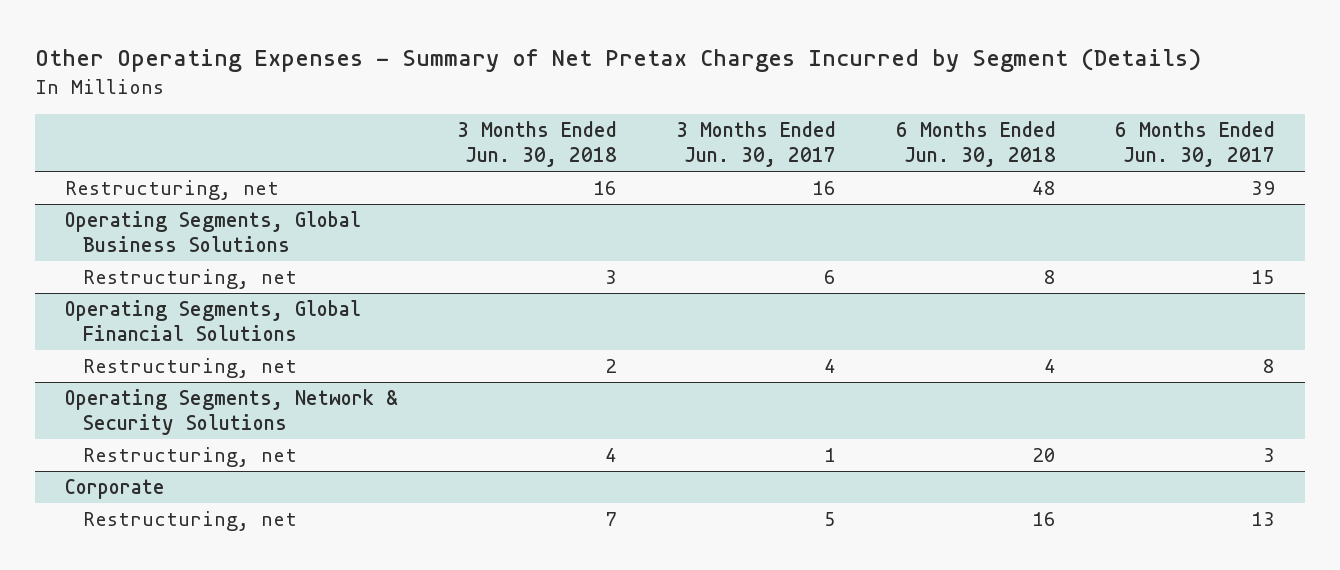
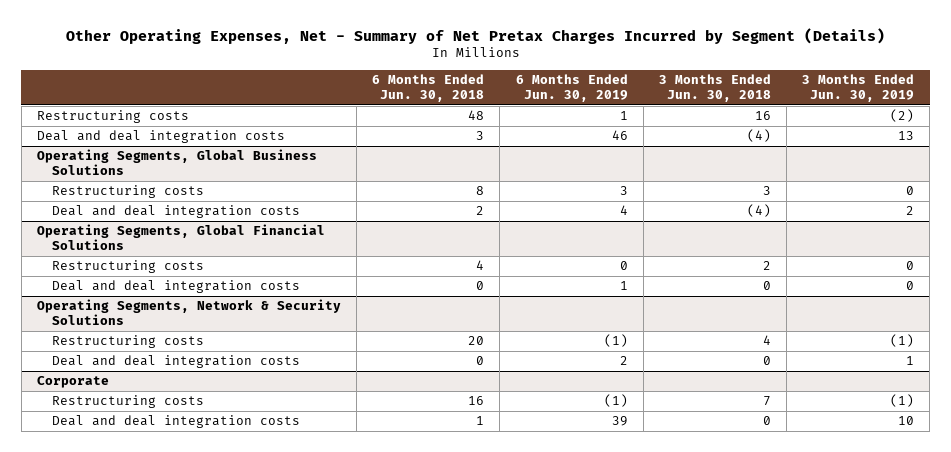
- Other Operating Expenses - Summary of Net Pretax Charges Incurred by Segment (Details)
+ Other Operating Expenses, Net - Summary of Net Pretax Charges Incurred by Segment (Details)
- | 3 Months Ended Jun. 30, 2018 | 3 Months Ended Jun. 30, 2017 | 6 Months Ended Jun. 30, 2018 | 6 Months Ended Jun. 30, 2017
+ | 6 Months Ended Jun. 30, 2018 | 6 Months Ended Jun. 30, 2019 | 3 Months Ended Jun. 30, 2018 | 3 Months Ended Jun. 30, 2019
- Restructuring, net | 16 | 16 | 48 | 39
+ Restructuring costs | 48 | 1 | 16 | (2)
+ Deal and deal integration costs | 3 | 46 | (4) | 13
@ Operating Segments, Global Business Solutions
- Restructuring, net | 3 | 6 | 8 | 15
+ Restructuring costs | 8 | 3 | 3 | 0
+ Deal and deal integration costs | 2 | 4 | (4) | 2
@ Operating Segments, Global Financial Solutions
- Restructuring, net | 2 | 4 | 4 | 8
+ Restructuring costs | 4 | 0 | 2 | 0
+ Deal and deal integration costs | 0 | 1 | 0 | 0
@ Operating Segments, Network & Security Solutions
- Restructuring, net | 4 | 1 | 20 | 3
+ Restructuring costs | 20 | (1) | 4 | (1)
+ Deal and deal integration costs | 0 | 2 | 0 | 1
@ Corporate
- Restructuring, net | 7 | 5 | 16 | 13
+ Restructuring costs | 16 | (1) | 7 | (1)
+ Deal and deal integration costs | 1 | 39 | 0 | 10

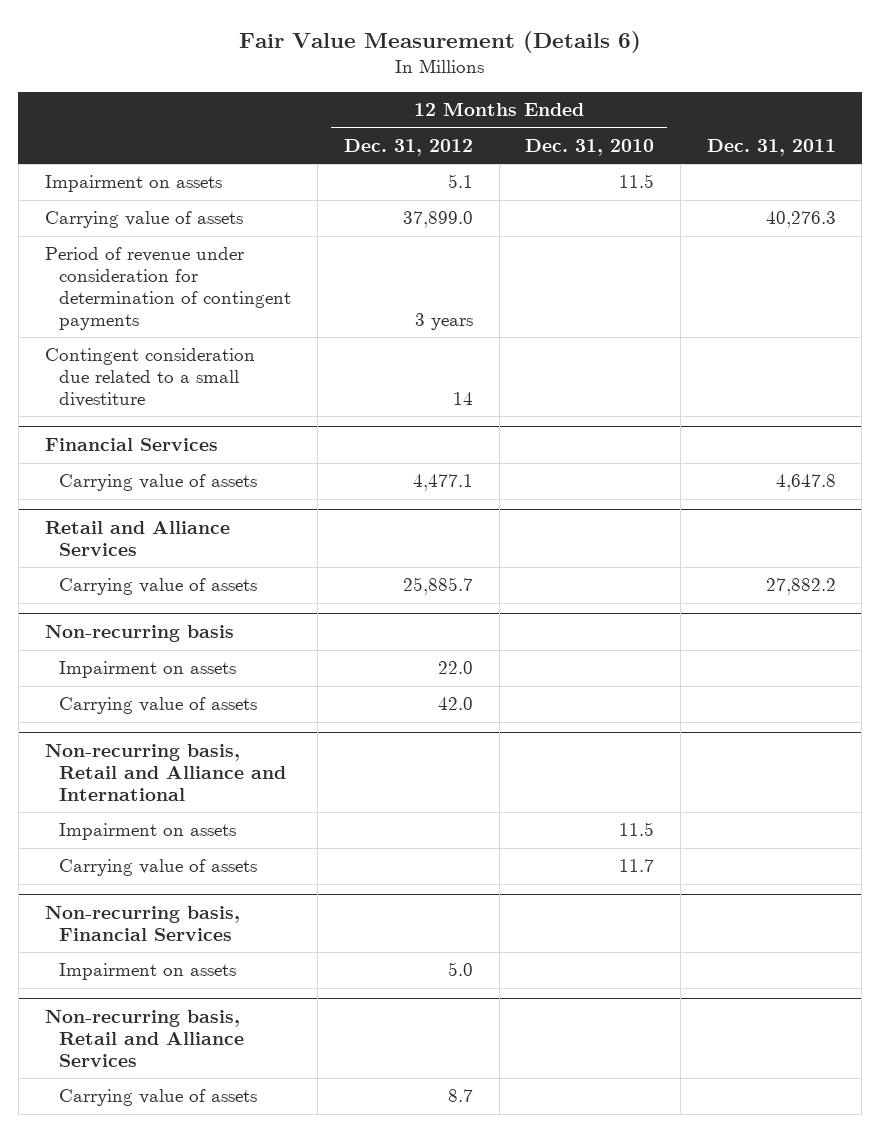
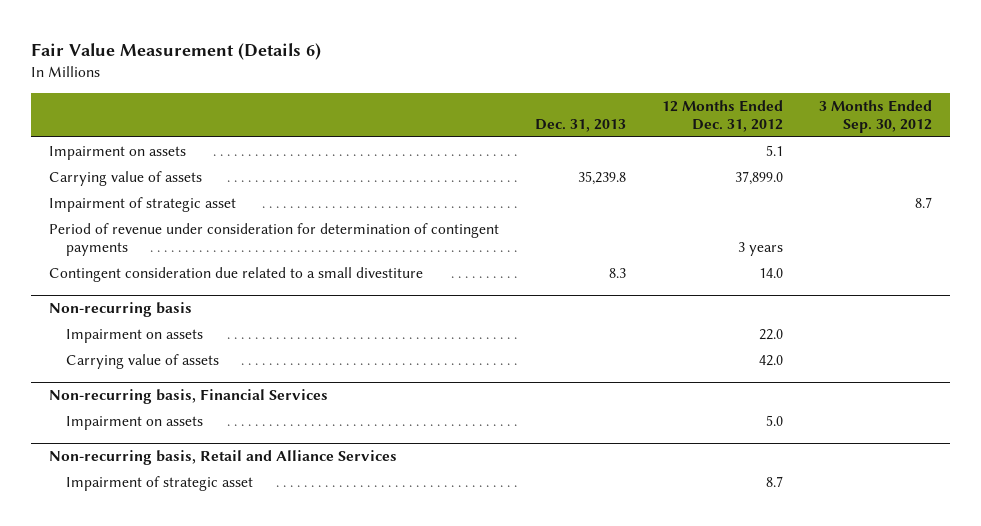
- | 12 Months Ended Dec. 31, 2012 | 12 Months Ended Dec. 31, 2010 | Dec. 31, 2011
+ | Dec. 31, 2013 | 12 Months Ended Dec. 31, 2012 | 3 Months Ended Sep. 30, 2012
+ Impairment of strategic asset | | | 8.7
- Contingent consideration due related to a small divestiture | 14 | |
- Financial Services
- Carrying value of assets | 4,477.1 | | 4,647.8
- Retail and Alliance Services
- Carrying value of assets | 25,885.7 | | 27,882.2
+ Contingent consideration due related to a small divestiture | 8.3 | 14.0 |
- Non-recurring basis, Retail and Alliance and International
- Impairment on assets | | 11.5 |
- Carrying value of assets | | 11.7 |
@ Non-recurring basis, Retail and Alliance Services
- Carrying value of assets | 8.7 | |
+ Impairment of strategic asset | | 8.7 |

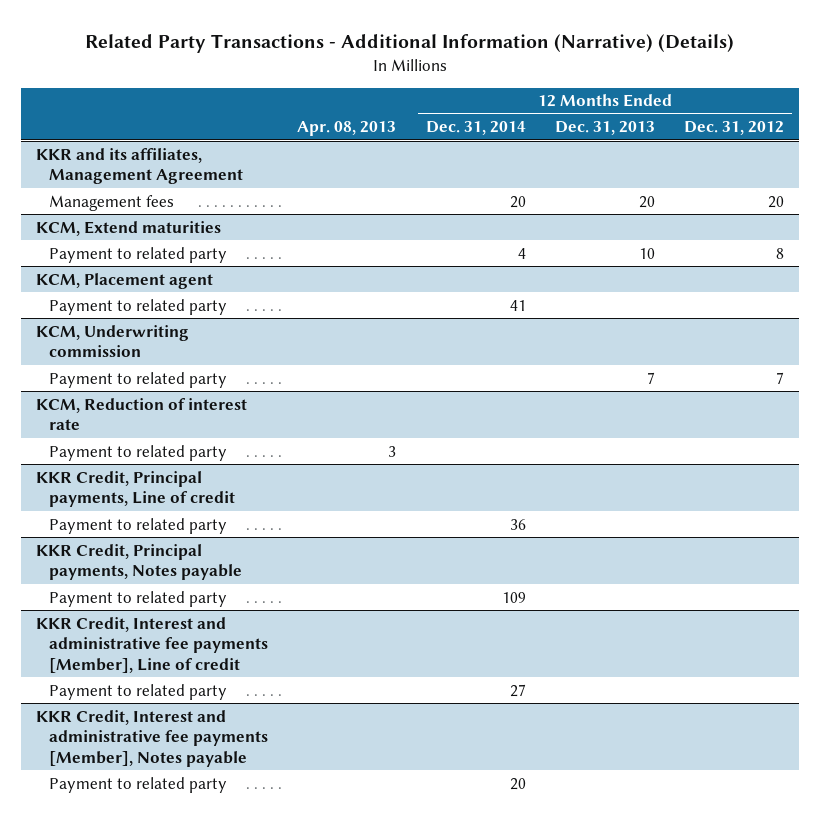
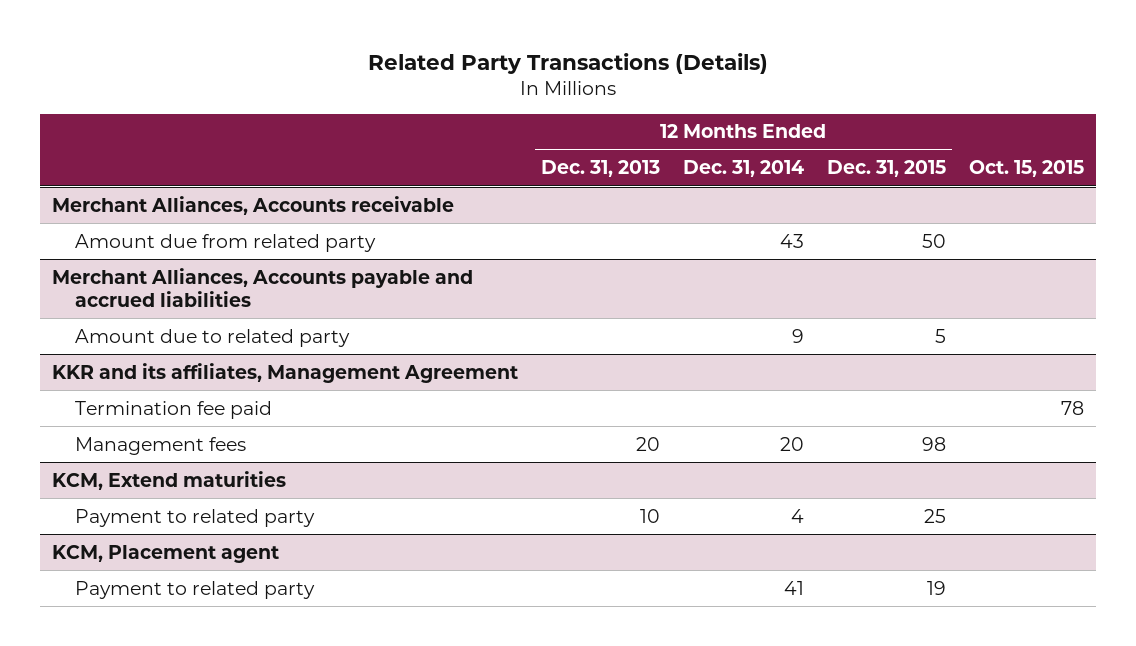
- Related Party Transactions - Additional Information (Narrative) (Details)
+ Related Party Transactions (Details)
- | Apr. 08, 2013 | 12 Months Ended Dec. 31, 2014 | 12 Months Ended Dec. 31, 2013 | 12 Months Ended Dec. 31, 2012
+ | 12 Months Ended Dec. 31, 2013 | 12 Months Ended Dec. 31, 2014 | 12 Months Ended Dec. 31, 2015 | Oct. 15, 2015
+ Merchant Alliances, Accounts receivable
+ Amount due from related party | | 43 | 50 |
+ Merchant Alliances, Accounts payable and accrued liabilities
+ Amount due to related party | | 9 | 5 |
@ KKR and its affiliates, Management Agreement
+ Termination fee paid | | | | 78
- KCM, Underwriting commission
- Payment to related party | | | 7 | 7
- KCM, Reduction of interest rate
- Payment to related party | 3 | | |
- KKR Credit, Principal payments, Line of credit
- Payment to related party | | 36 | |
- KKR Credit, Principal payments, Notes payable
- Payment to related party | | 109 | |
- KKR Credit, Interest and administrative fee payments [Member], Line of credit
- Payment to related party | | 27 | |
- KKR Credit, Interest and administrative fee payments [Member], Notes payable
- Payment to related party | | 20 | |

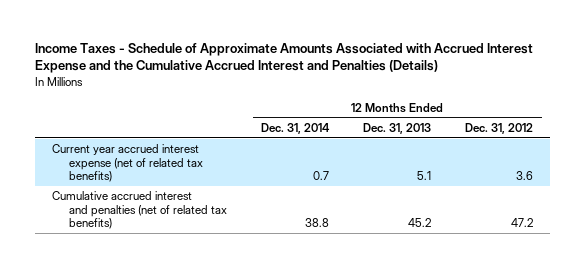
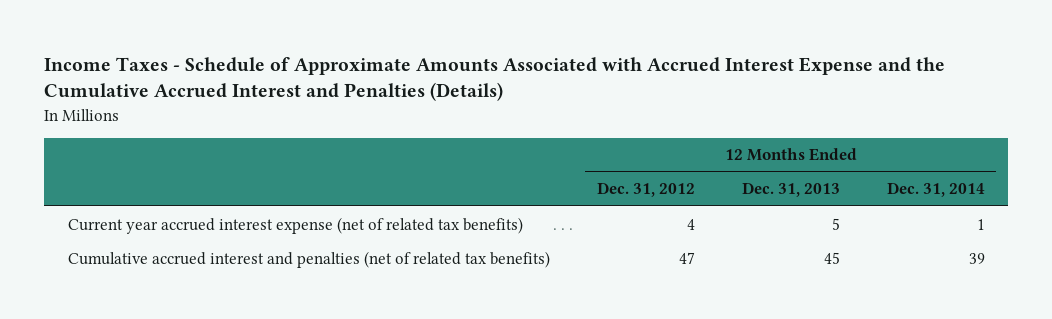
- | 12 Months Ended Dec. 31, 2014 | 12 Months Ended Dec. 31, 2013 | 12 Months Ended Dec. 31, 2012
+ | 12 Months Ended Dec. 31, 2012 | 12 Months Ended Dec. 31, 2013 | 12 Months Ended Dec. 31, 2014
- Current year accrued interest expense (net of related tax benefits) | 0.7 | 5.1 | 3.6
- Cumulative accrued interest and penalties (net of related tax benefits) | 38.8 | 45.2 | 47.2
+ Current year accrued interest expense (net of related tax benefits) | 4 | 5 | 1
+ Cumulative accrued interest and penalties (net of related tax benefits) | 47 | 45 | 39

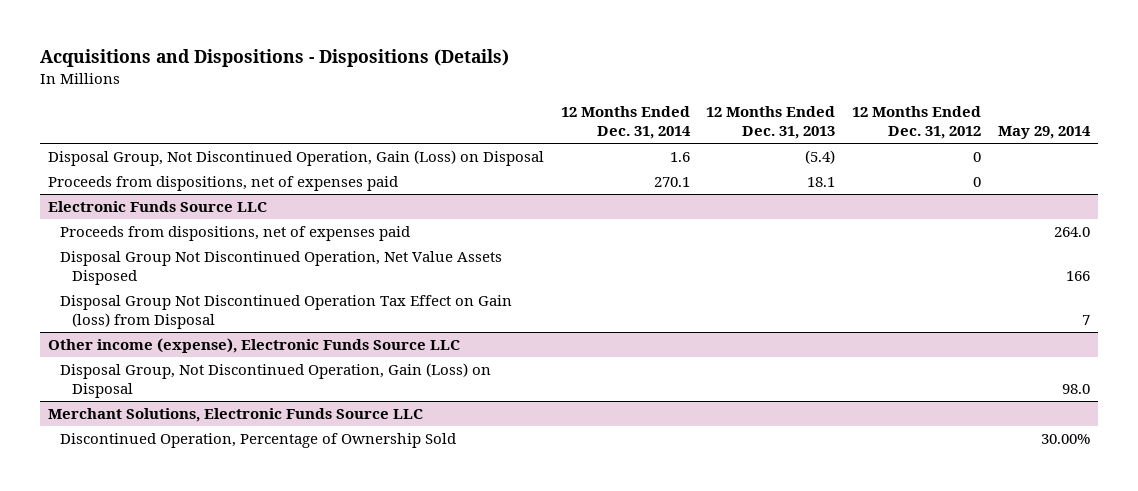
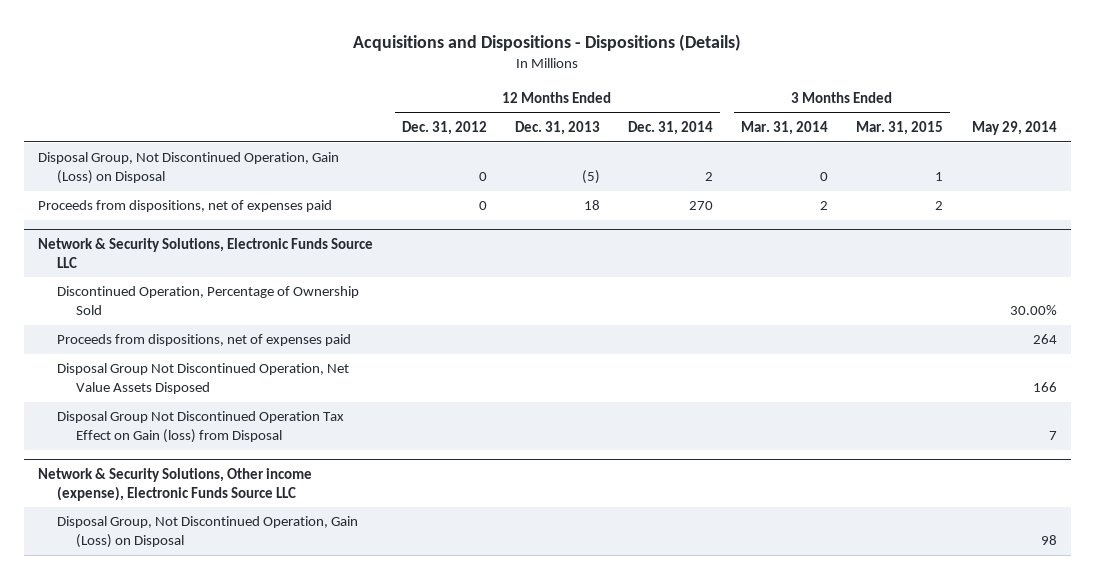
- | 12 Months Ended Dec. 31, 2014 | 12 Months Ended Dec. 31, 2013 | 12 Months Ended Dec. 31, 2012 | May 29, 2014
+ | 12 Months Ended Dec. 31, 2012 | 12 Months Ended Dec. 31, 2013 | 12 Months Ended Dec. 31, 2014 | 3 Months Ended Mar. 31, 2014 | 3 Months Ended Mar. 31, 2015 | May 29, 2014
- Disposal Group, Not Discontinued Operation, Gain (Loss) on Disposal | 1.6 | (5.4) | 0 |
- Proceeds from dispositions, net of expenses paid | 270.1 | 18.1 | 0 |
- Electronic Funds Source LLC
- Proceeds from dispositions, net of expenses paid | | | | 264.0
+ Disposal Group, Not Discontinued Operation, Gain (Loss) on Disposal | 0 | (5) | 2 | 0 | 1 |
+ Proceeds from dispositions, net of expenses paid | 0 | 18 | 270 | 2 | 2 |
+ Network & Security Solutions, Electronic Funds Source LLC
+ Discontinued Operation, Percentage of Ownership Sold | | | | | | 30.00%
+ Proceeds from dispositions, net of expenses paid | | | | | | 264
- Other income (expense), Electronic Funds Source LLC
- Disposal Group, Not Discontinued Operation, Gain (Loss) on Disposal | | | | 98.0
- Merchant Solutions, Electronic Funds Source LLC
- Discontinued Operation, Percentage of Ownership Sold | | | | 30.00%
+ Network & Security Solutions, Other income (expense), Electronic Funds Source LLC
+ Disposal Group, Not Discontinued Operation, Gain (Loss) on Disposal | | | | | | 98

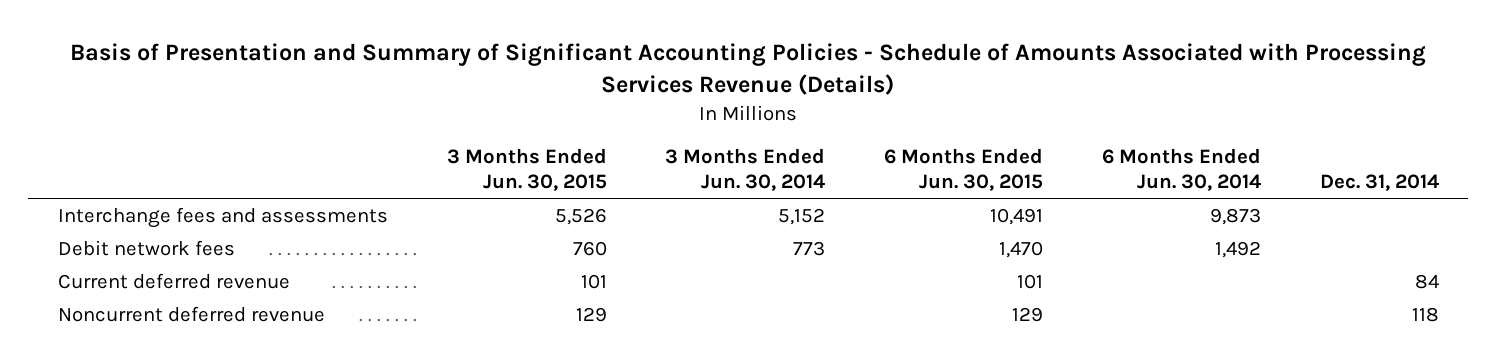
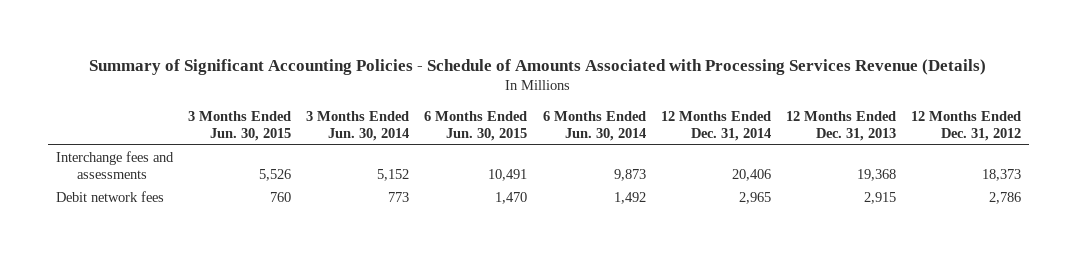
- Basis of Presentation and Summary of Significant Accounting Policies - Schedule of Amounts Associated with Processing Services Revenue (Details)
+ Summary of Significant Accounting Policies - Schedule of Amounts Associated with Processing Services Revenue (Details)
- | 3 Months Ended Jun. 30, 2015 | 3 Months Ended Jun. 30, 2014 | 6 Months Ended Jun. 30, 2015 | 6 Months Ended Jun. 30, 2014 | Dec. 31, 2014
+ | 3 Months Ended Jun. 30, 2015 | 3 Months Ended Jun. 30, 2014 | 6 Months Ended Jun. 30, 2015 | 6 Months Ended Jun. 30, 2014 | 12 Months Ended Dec. 31, 2014 | 12 Months Ended Dec. 31, 2013 | 12 Months Ended Dec. 31, 2012
- Current deferred revenue | 101 | | 101 | | 84
- Noncurrent deferred revenue | 129 | | 129 | | 118

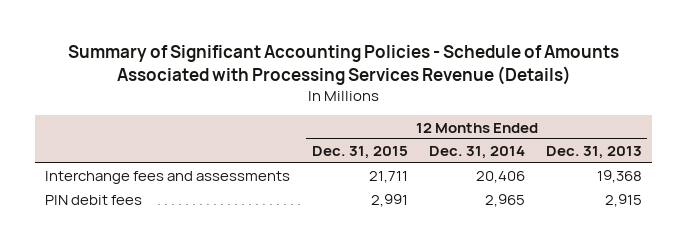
- | 3 Months Ended Jun. 30, 2015 | 3 Months Ended Jun. 30, 2014 | 6 Months Ended Jun. 30, 2015 | 6 Months Ended Jun. 30, 2014 | 12 Months Ended Dec. 31, 2014 | 12 Months Ended Dec. 31, 2013 | 12 Months Ended Dec. 31, 2012
+ | 12 Months Ended Dec. 31, 2015 | 12 Months Ended Dec. 31, 2014 | 12 Months Ended Dec. 31, 2013
- Debit network fees | 760 | 773 | 1,470 | 1,492 | 2,965 | 2,915 | 2,786
+ PIN debit fees | 2,991 | 2,965 | 2,915

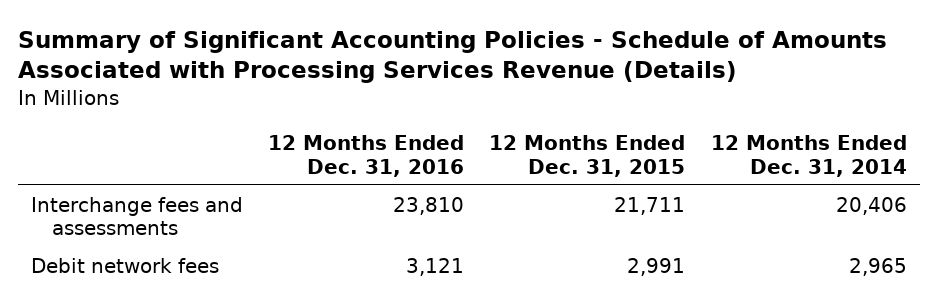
- | 12 Months Ended Dec. 31, 2015 | 12 Months Ended Dec. 31, 2014 | 12 Months Ended Dec. 31, 2013
+ | 12 Months Ended Dec. 31, 2016 | 12 Months Ended Dec. 31, 2015 | 12 Months Ended Dec. 31, 2014
- PIN debit fees | 2,991 | 2,965 | 2,915
+ Debit network fees | 3,121 | 2,991 | 2,965

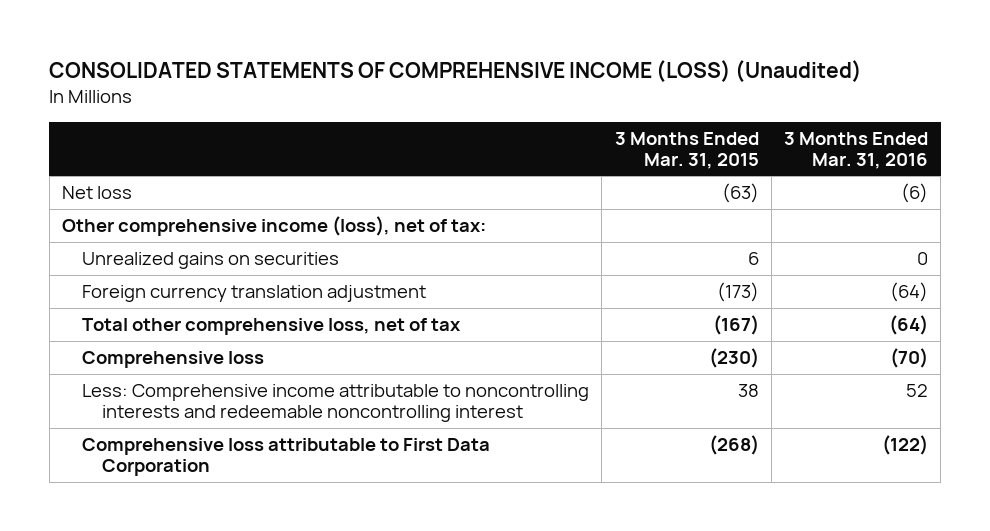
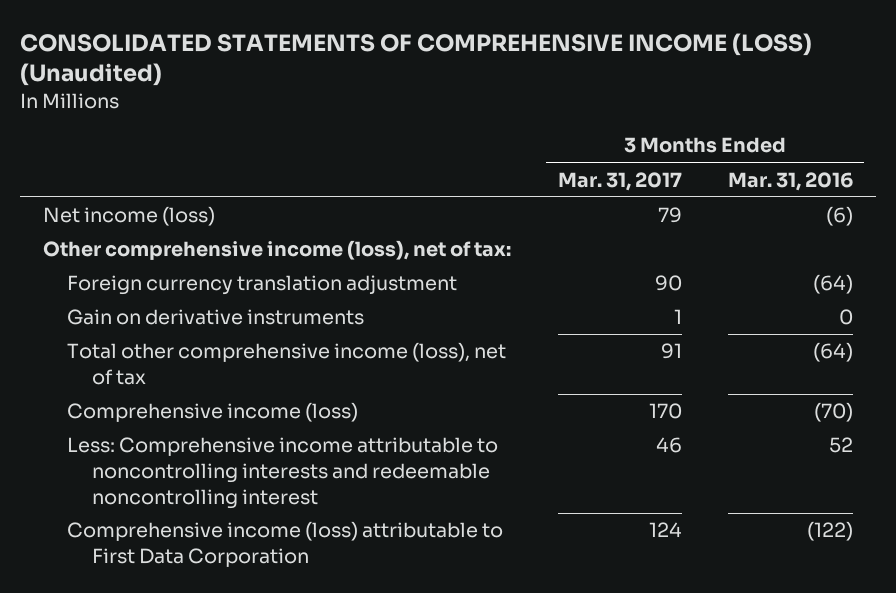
- | 3 Months Ended Mar. 31, 2015 | 3 Months Ended Mar. 31, 2016
+ | 3 Months Ended Mar. 31, 2017 | 3 Months Ended Mar. 31, 2016
- Net loss | (63) | (6)
+ Net income (loss) | 79 | (6)
- Unrealized gains on securities | 6 | 0
- Total other comprehensive loss, net of tax | (167) | (64)
- Comprehensive loss | (230) | (70)
+ Gain on derivative instruments | 1 | 0
+ Total other comprehensive income (loss), net of tax | 91 | (64)
+ Comprehensive income (loss) | 170 | (70)
- Comprehensive loss attributable to First Data Corporation | (268) | (122)
+ Comprehensive income (loss) attributable to First Data Corporation | 124 | (122)

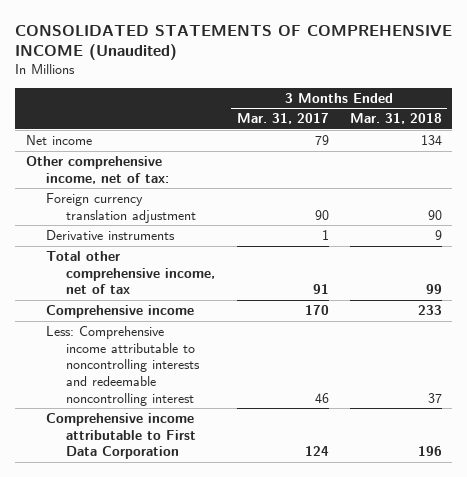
- CONSOLIDATED STATEMENTS OF COMPREHENSIVE INCOME (LOSS) (Unaudited)
+ CONSOLIDATED STATEMENTS OF COMPREHENSIVE INCOME (Unaudited)
- | 3 Months Ended Mar. 31, 2017 | 3 Months Ended Mar. 31, 2016
+ | 3 Months Ended Mar. 31, 2017 | 3 Months Ended Mar. 31, 2018
- Net income (loss) | 79 | (6)
- Other comprehensive income (loss), net of tax:
+ Net income | 79 | 134
+ Other comprehensive income, net of tax:
- Gain on derivative instruments | 1 | 0
- Total other comprehensive income (loss), net of tax | 91 | (64)
- Comprehensive income (loss) | 170 | (70)
+ Derivative instruments | 1 | 9
+ Total other comprehensive income, net of tax | 91 | 99
+ Comprehensive income | 170 | 233
- Comprehensive income (loss) attributable to First Data Corporation | 124 | (122)
+ Comprehensive income attributable to First Data Corporation | 124 | 196

